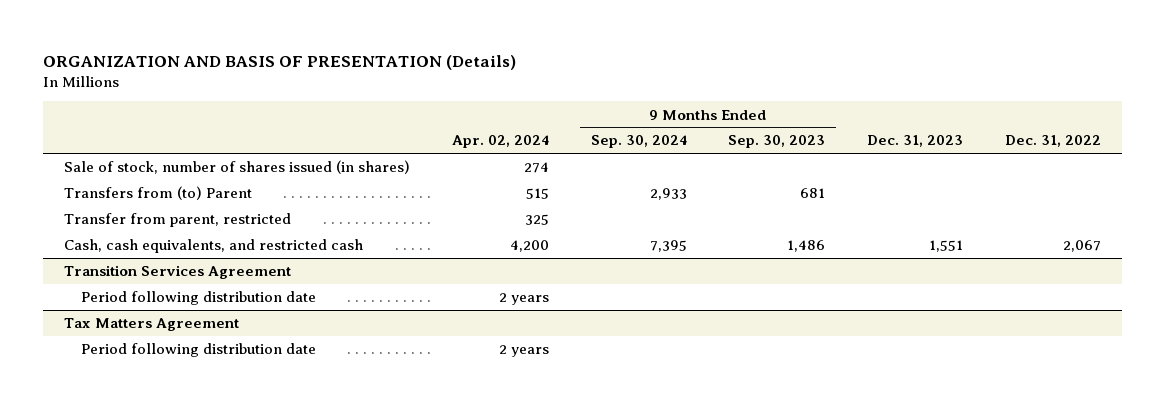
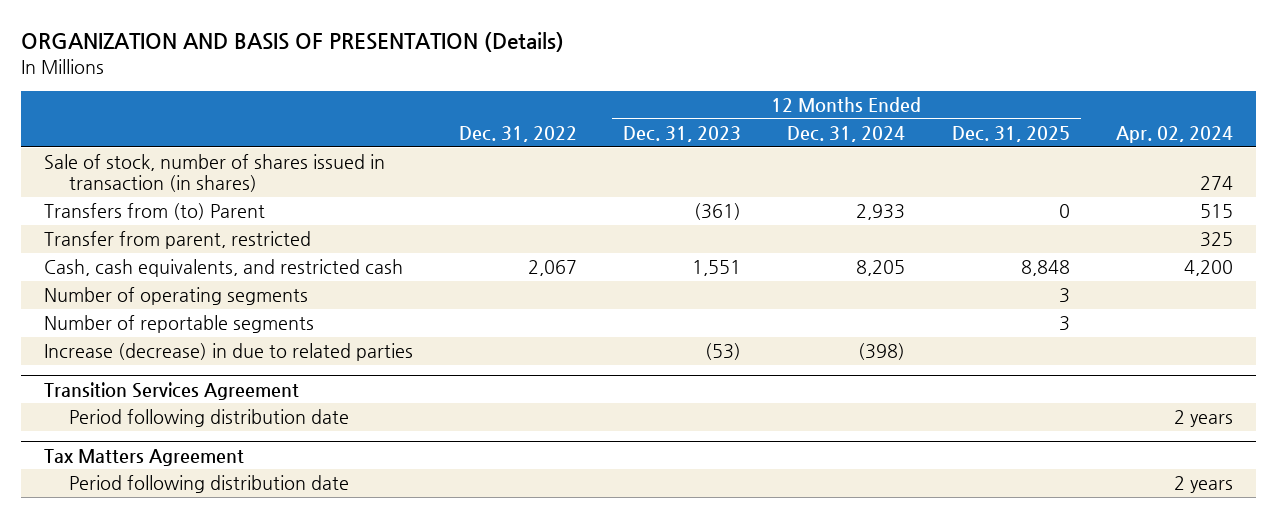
- | Apr. 02, 2024 | 9 Months Ended Sep. 30, 2024 | 9 Months Ended Sep. 30, 2023 | Dec. 31, 2023 | Dec. 31, 2022
+ | Dec. 31, 2022 | 12 Months Ended Dec. 31, 2023 | 12 Months Ended Dec. 31, 2024 | 12 Months Ended Dec. 31, 2025 | Apr. 02, 2024
- Sale of stock, number of shares issued (in shares) | 274 | | | |
+ Sale of stock, number of shares issued in transaction (in shares) | | | | | 274
+ Number of operating segments | | | | 3 |
+ Number of reportable segments | | | | 3 |
+ Increase (decrease) in due to related parties | | (53) | (398) | |

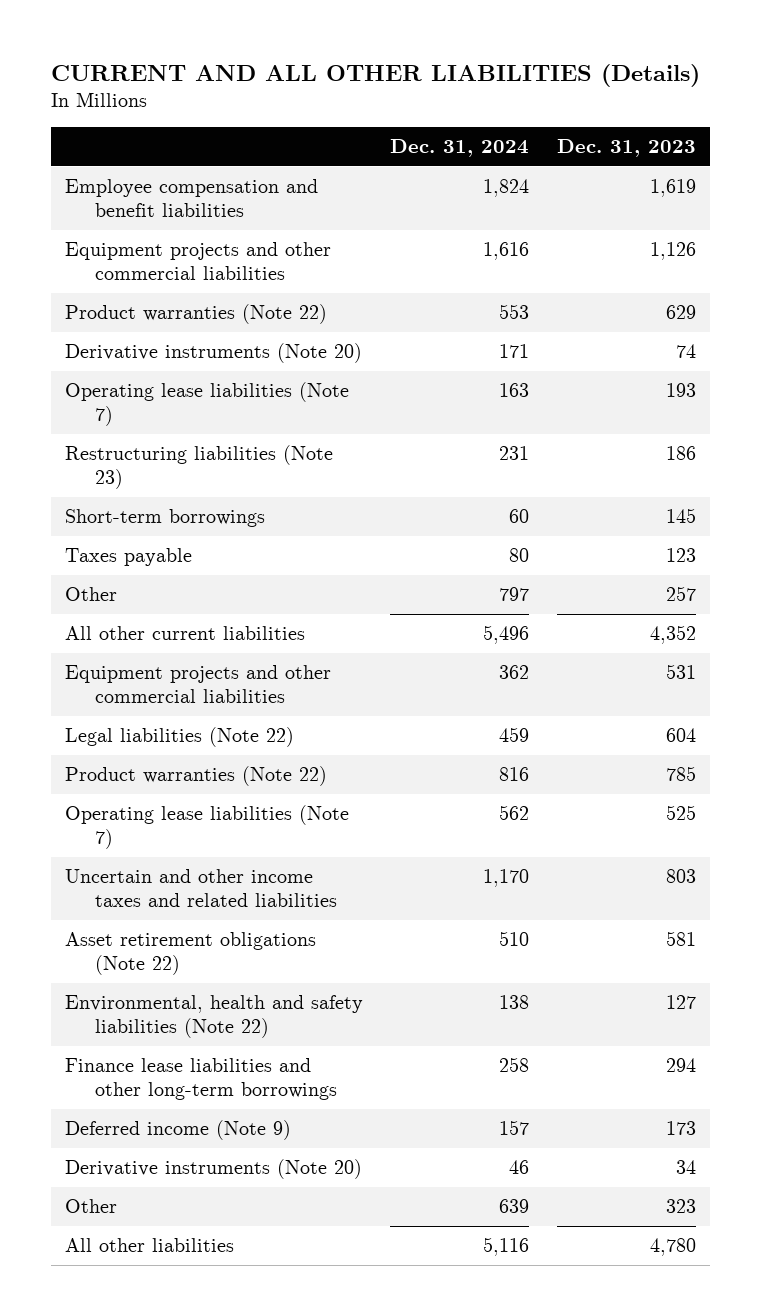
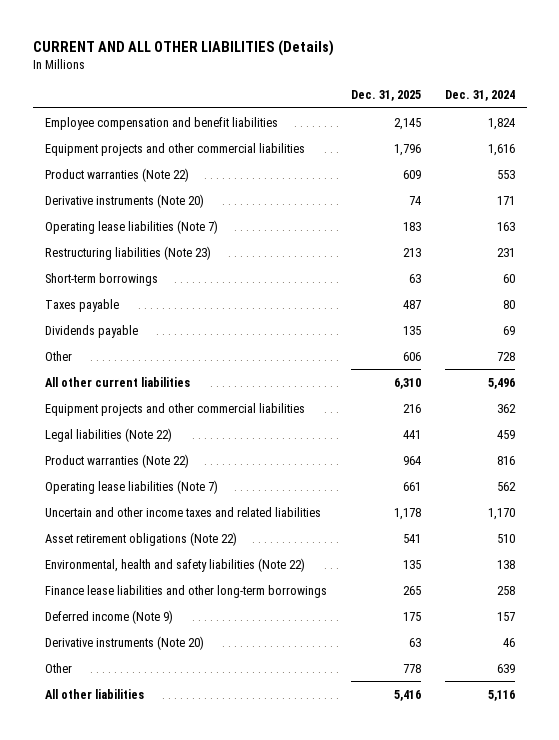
- | Dec. 31, 2024 | Dec. 31, 2023
+ | Dec. 31, 2025 | Dec. 31, 2024
- Other | 797 | 257
+ Dividends payable | 135 | 69
+ Other | 606 | 728

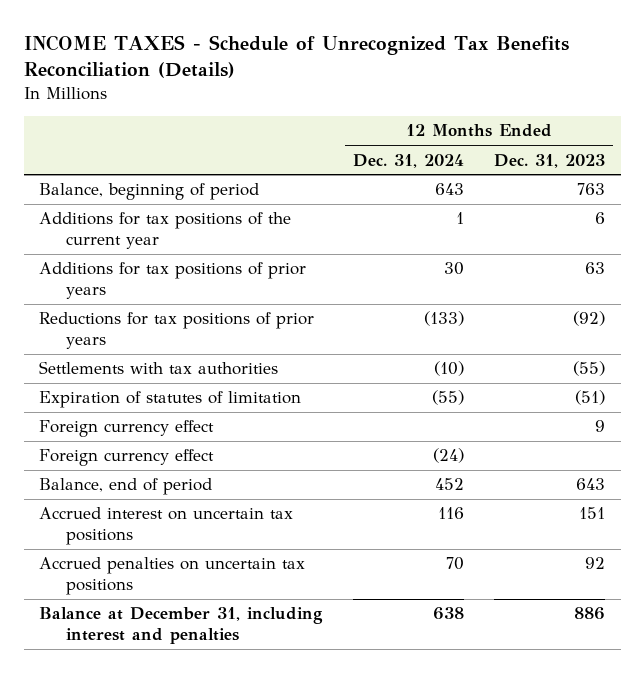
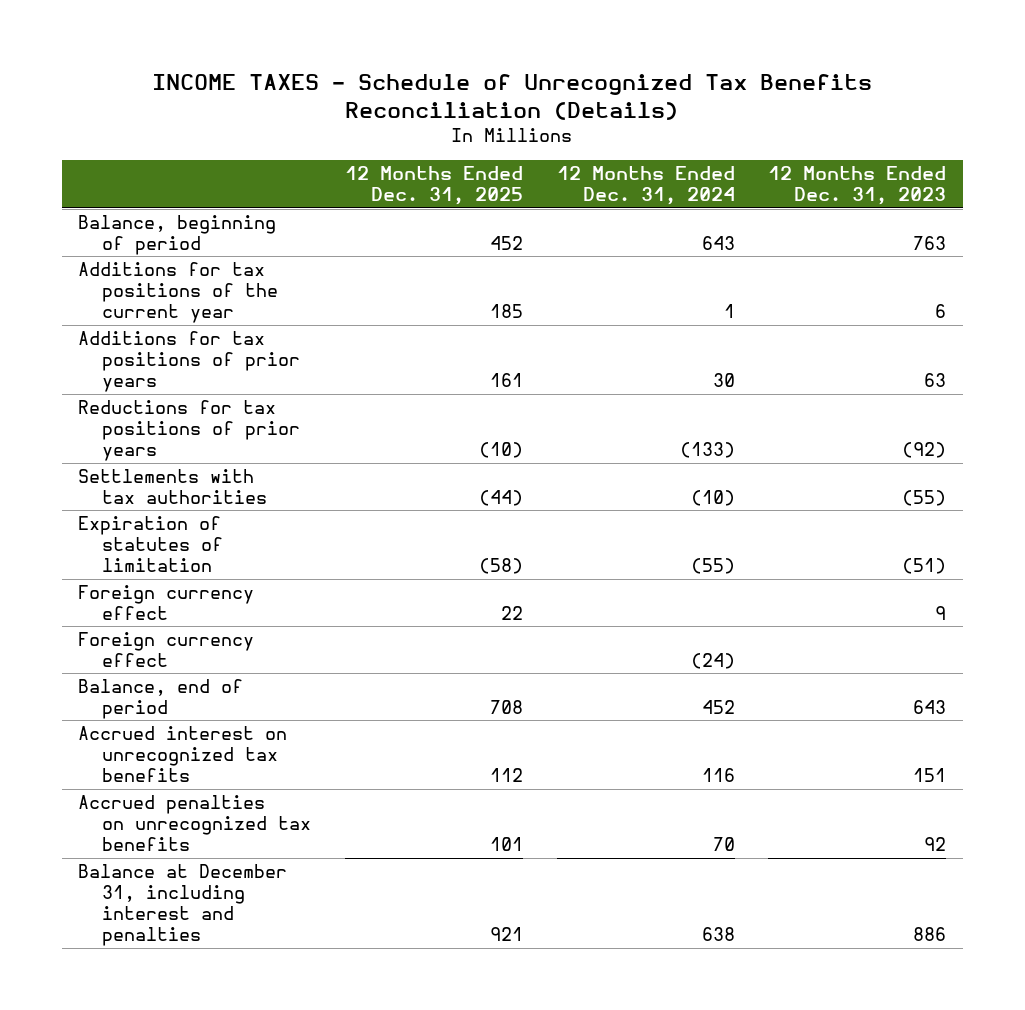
- | 12 Months Ended Dec. 31, 2024 | 12 Months Ended Dec. 31, 2023
+ | 12 Months Ended Dec. 31, 2025 | 12 Months Ended Dec. 31, 2024 | 12 Months Ended Dec. 31, 2023
- Accrued interest on uncertain tax positions | 116 | 151
- Accrued penalties on uncertain tax positions | 70 | 92
+ Accrued interest on unrecognized tax benefits | 112 | 116 | 151
+ Accrued penalties on unrecognized tax benefits | 101 | 70 | 92

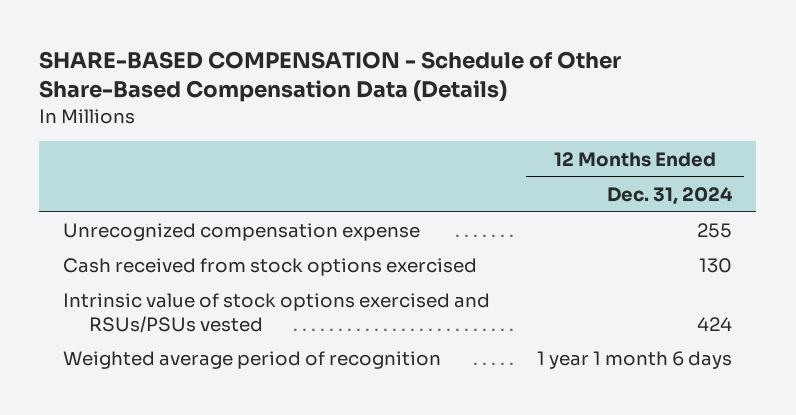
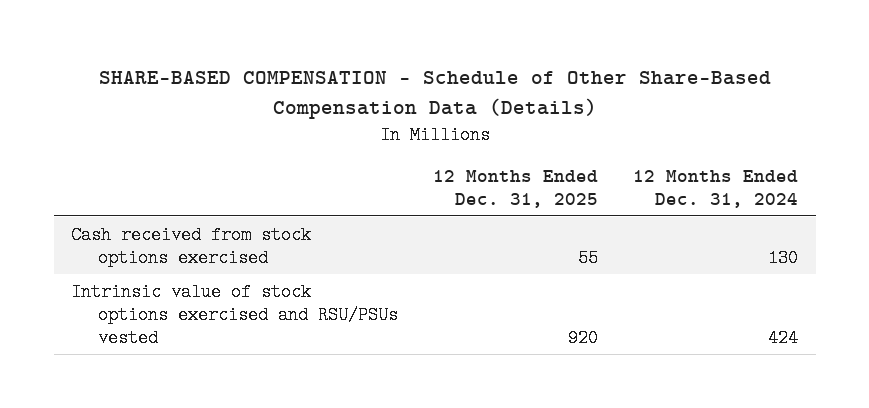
- | 12 Months Ended Dec. 31, 2024
+ | 12 Months Ended Dec. 31, 2025 | 12 Months Ended Dec. 31, 2024
- Unrecognized compensation expense | 255
- Intrinsic value of stock options exercised and RSUs/PSUs vested | 424
- Weighted average period of recognition | 1 year 1 month 6 days
+ Intrinsic value of stock options exercised and RSU/PSUs vested | 920 | 424

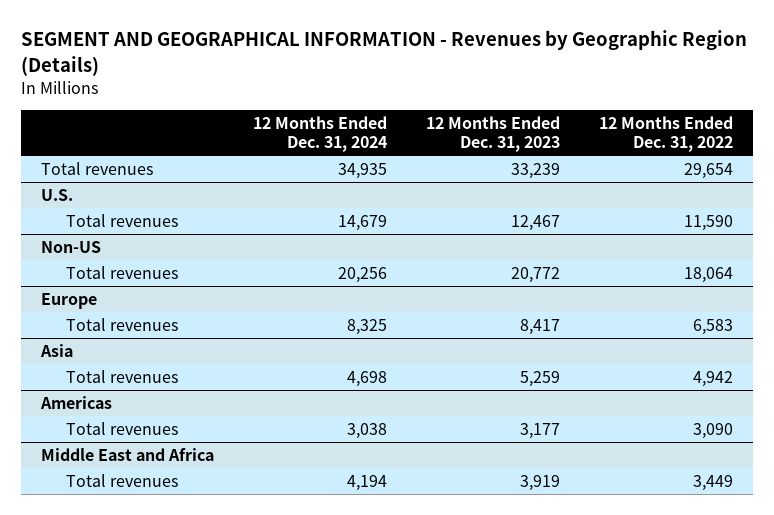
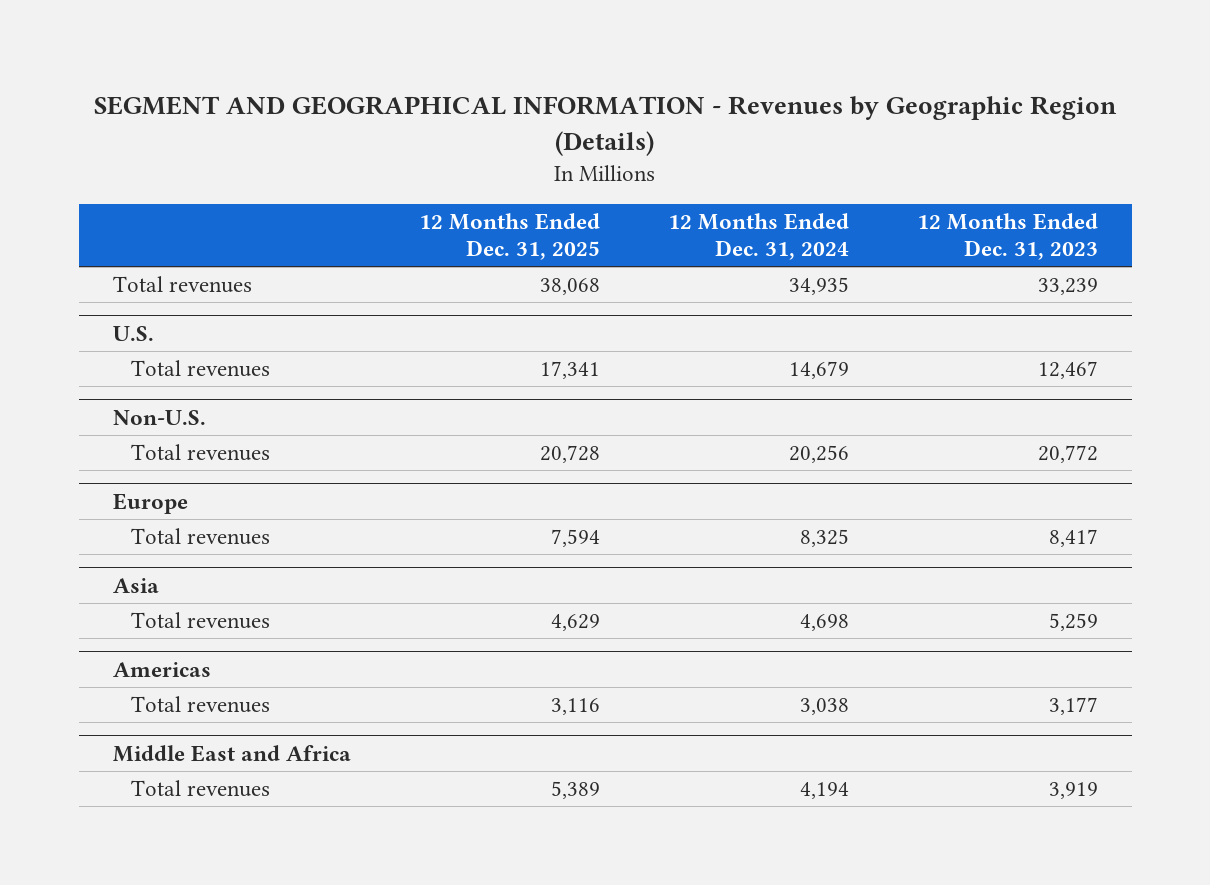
- | 12 Months Ended Dec. 31, 2024 | 12 Months Ended Dec. 31, 2023 | 12 Months Ended Dec. 31, 2022
+ | 12 Months Ended Dec. 31, 2025 | 12 Months Ended Dec. 31, 2024 | 12 Months Ended Dec. 31, 2023
- Non-US
+ Non-U.S.

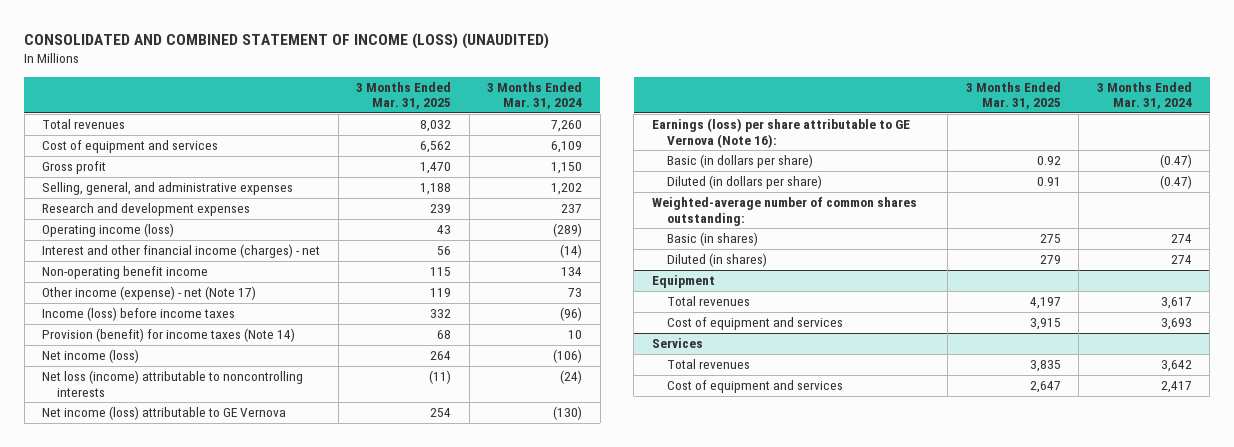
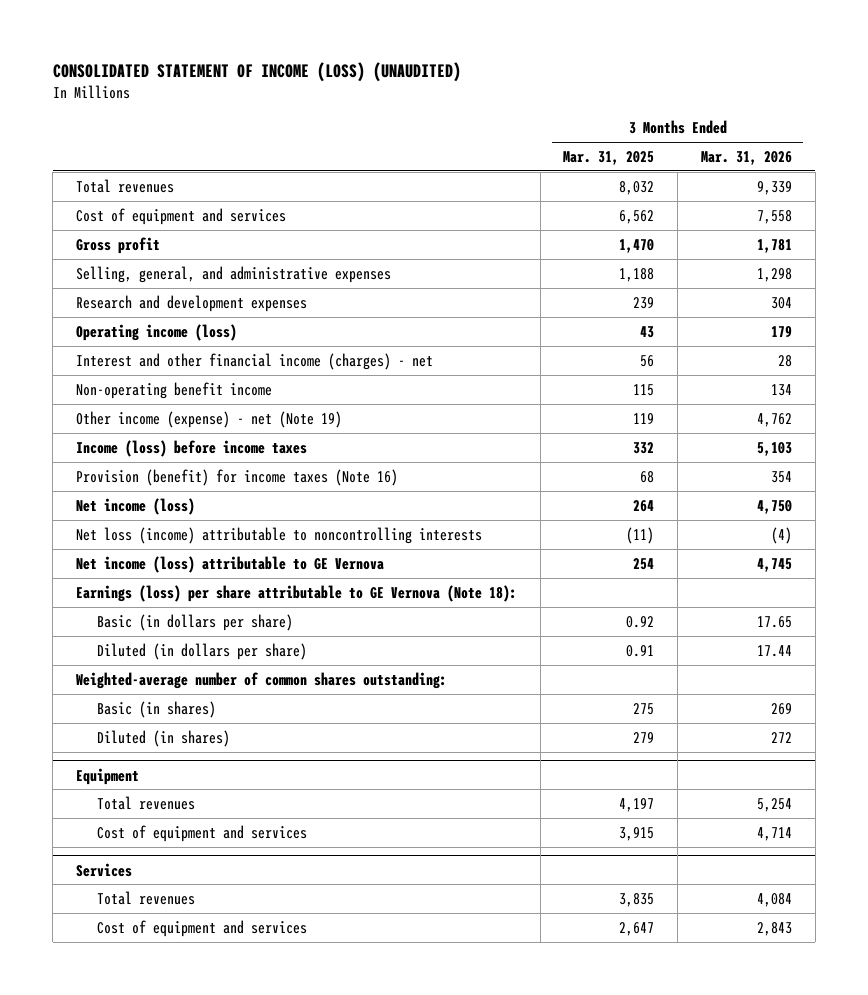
- CONSOLIDATED AND COMBINED STATEMENT OF INCOME (LOSS) (UNAUDITED)
+ CONSOLIDATED STATEMENT OF INCOME (LOSS) (UNAUDITED)
- | 3 Months Ended Mar. 31, 2025 | 3 Months Ended Mar. 31, 2024
+ | 3 Months Ended Mar. 31, 2025 | 3 Months Ended Mar. 31, 2026
- Other income (expense) - net (Note 17) | 119 | 73
+ Other income (expense) - net (Note 19) | 119 | 4,762
- Provision (benefit) for income taxes (Note 14) | 68 | 10
+ Provision (benefit) for income taxes (Note 16) | 68 | 354
- Earnings (loss) per share attributable to GE Vernova (Note 16):
+ Earnings (loss) per share attributable to GE Vernova (Note 18):

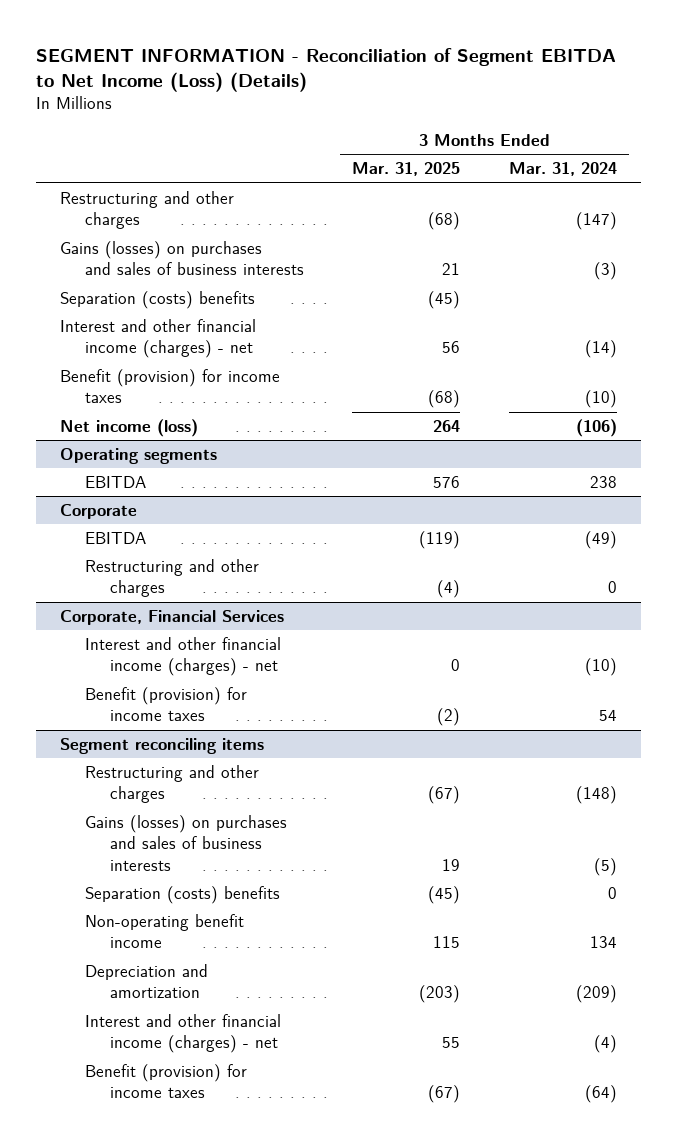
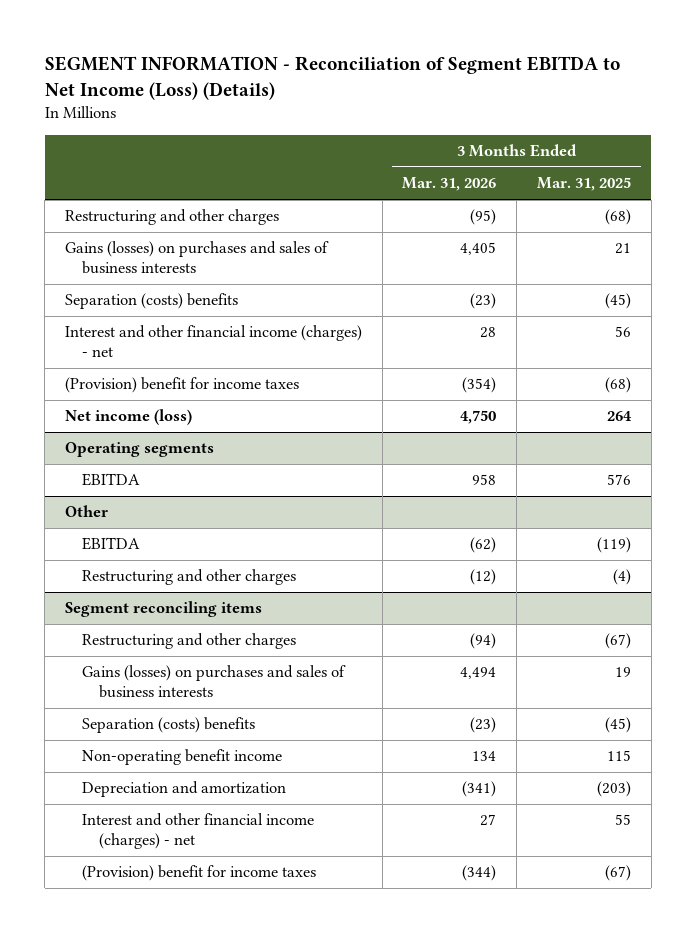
- | 3 Months Ended Mar. 31, 2025 | 3 Months Ended Mar. 31, 2024
+ | 3 Months Ended Mar. 31, 2026 | 3 Months Ended Mar. 31, 2025
- Benefit (provision) for income taxes | (68) | (10)
+ (Provision) benefit for income taxes | (354) | (68)
- Corporate
+ Other
- Corporate, Financial Services
- Interest and other financial income (charges) - net | 0 | (10)
- Benefit (provision) for income taxes | (2) | 54
@ Segment reconciling items
- Benefit (provision) for income taxes | (67) | (64)
+ (Provision) benefit for income taxes | (344) | (67)

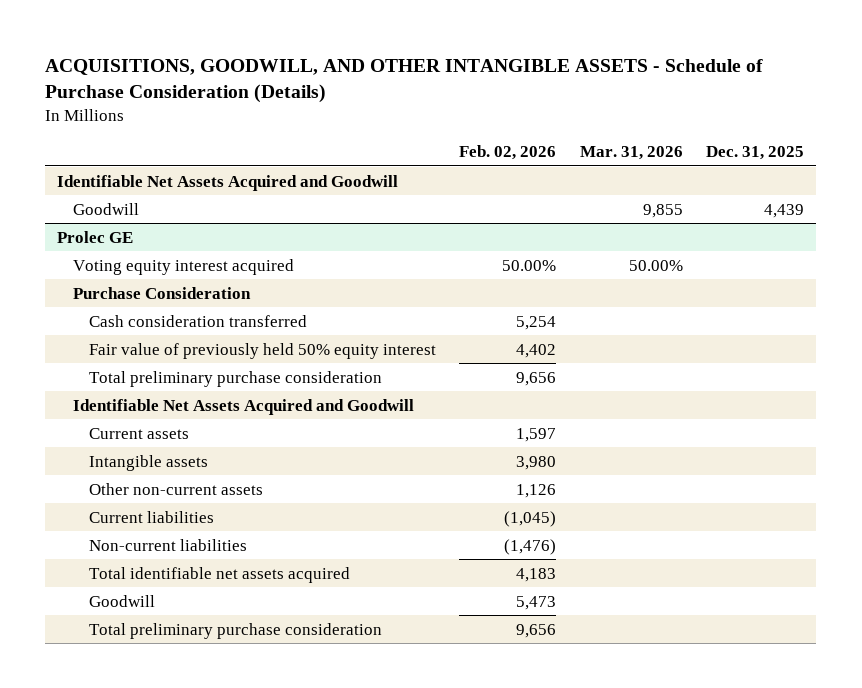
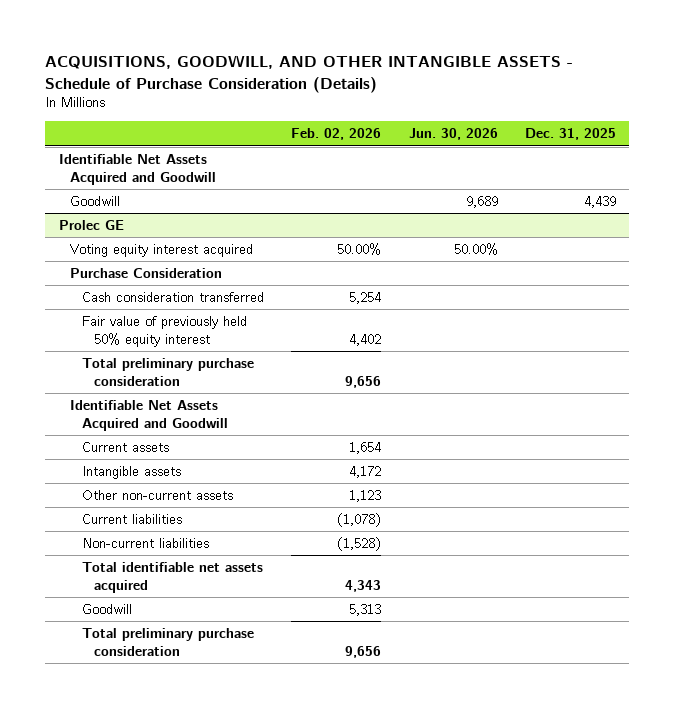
- | Feb. 02, 2026 | Mar. 31, 2026 | Dec. 31, 2025
+ | Feb. 02, 2026 | Jun. 30, 2026 | Dec. 31, 2025
@ Prolec GE
- Current assets | 1,597 | |
- Intangible assets | 3,980 | |
- Other non-current assets | 1,126 | |
- Current liabilities | (1,045) | |
- Non-current liabilities | (1,476) | |
- Total identifiable net assets acquired | 4,183 | |
- Goodwill | 5,473 | |
+ Current assets | 1,654 | |
+ Intangible assets | 4,172 | |
+ Other non-current assets | 1,123 | |
+ Current liabilities | (1,078) | |
+ Non-current liabilities | (1,528) | |
+ Total identifiable net assets acquired | 4,343 | |
+ Goodwill | 5,313 | |

